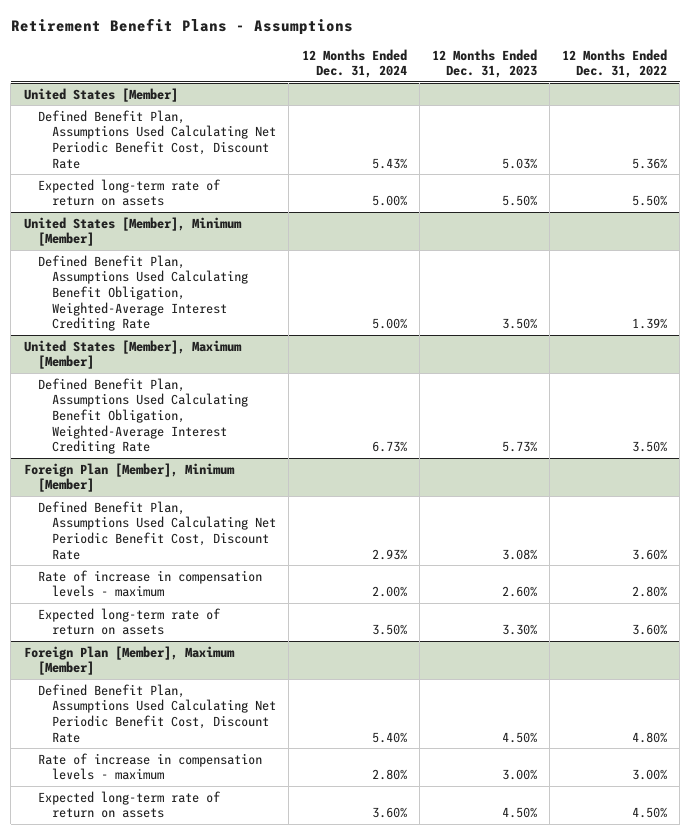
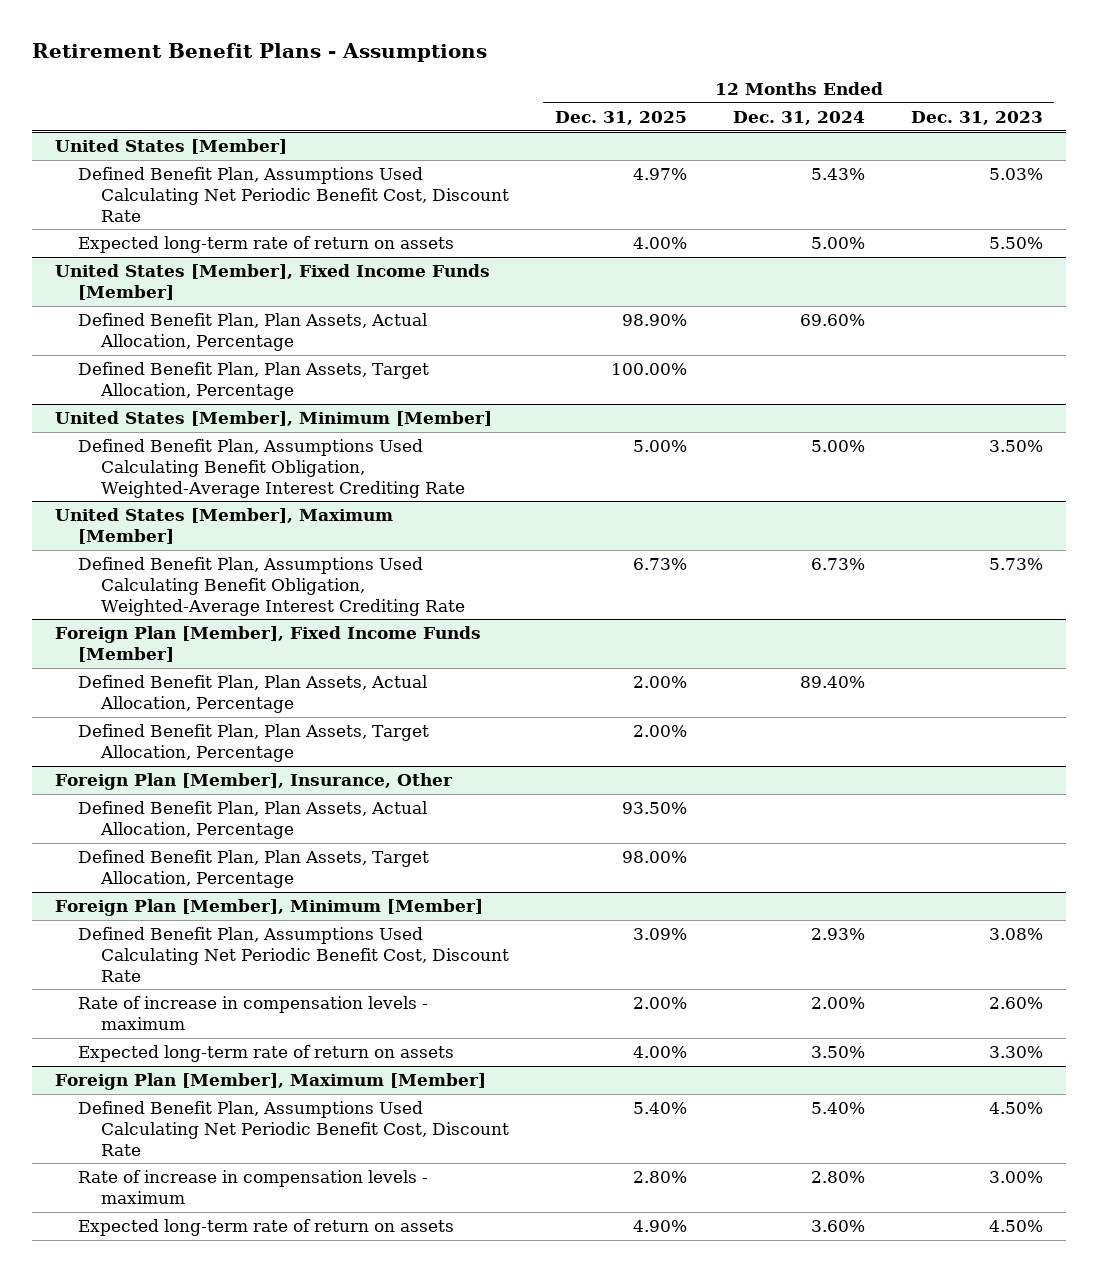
- | 12 Months Ended Dec. 31, 2024 | 12 Months Ended Dec. 31, 2023 | 12 Months Ended Dec. 31, 2022
+ | 12 Months Ended Dec. 31, 2025 | 12 Months Ended Dec. 31, 2024 | 12 Months Ended Dec. 31, 2023
+ United States [Member], Fixed Income Funds [Member]
+ Defined Benefit Plan, Plan Assets, Actual Allocation, Percentage | 98.90% | 69.60% |
+ Defined Benefit Plan, Plan Assets, Target Allocation, Percentage | 100.00% | |
+ Foreign Plan [Member], Fixed Income Funds [Member]
+ Defined Benefit Plan, Plan Assets, Actual Allocation, Percentage | 2.00% | 89.40% |
+ Defined Benefit Plan, Plan Assets, Target Allocation, Percentage | 2.00% | |
+ Foreign Plan [Member], Insurance, Other
+ Defined Benefit Plan, Plan Assets, Actual Allocation, Percentage | 93.50% | |
+ Defined Benefit Plan, Plan Assets, Target Allocation, Percentage | 98.00% | |

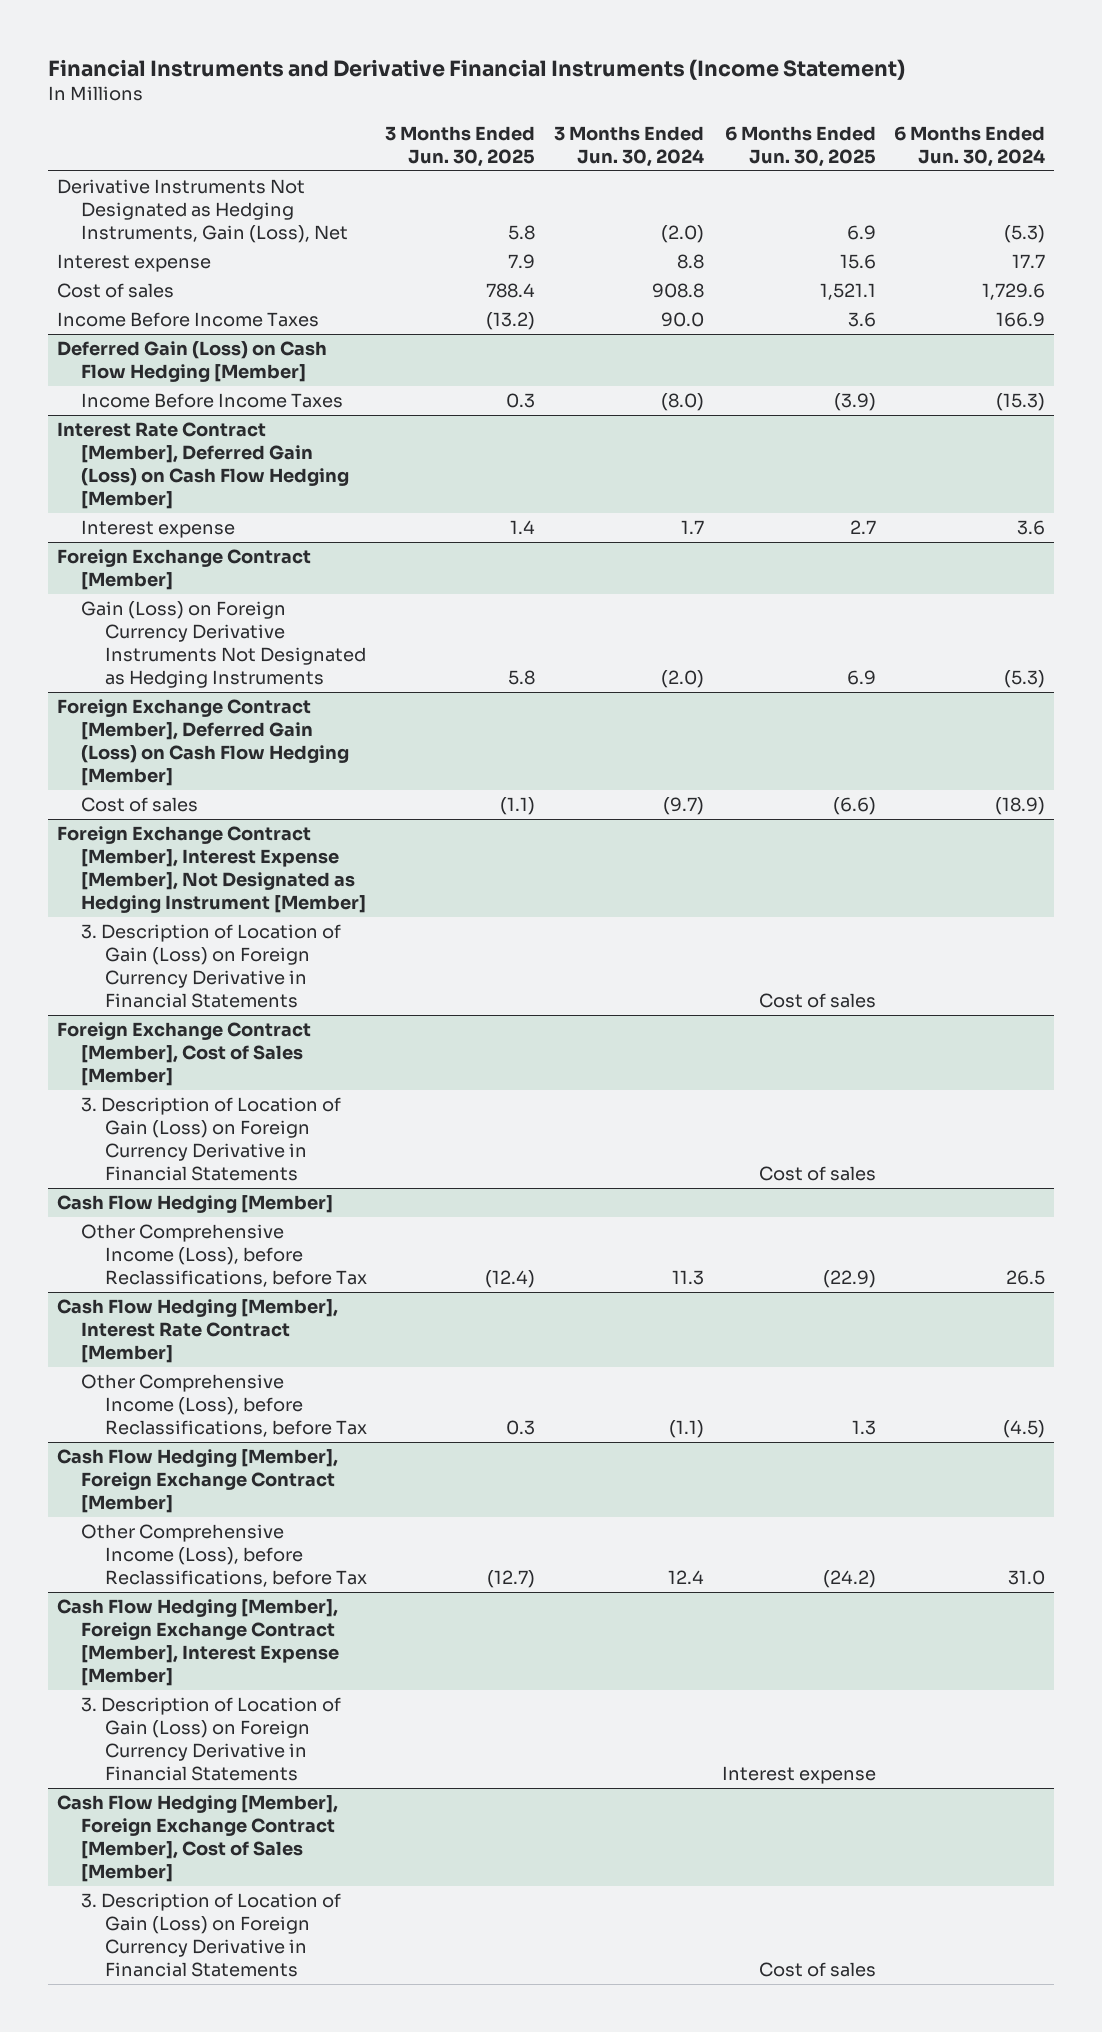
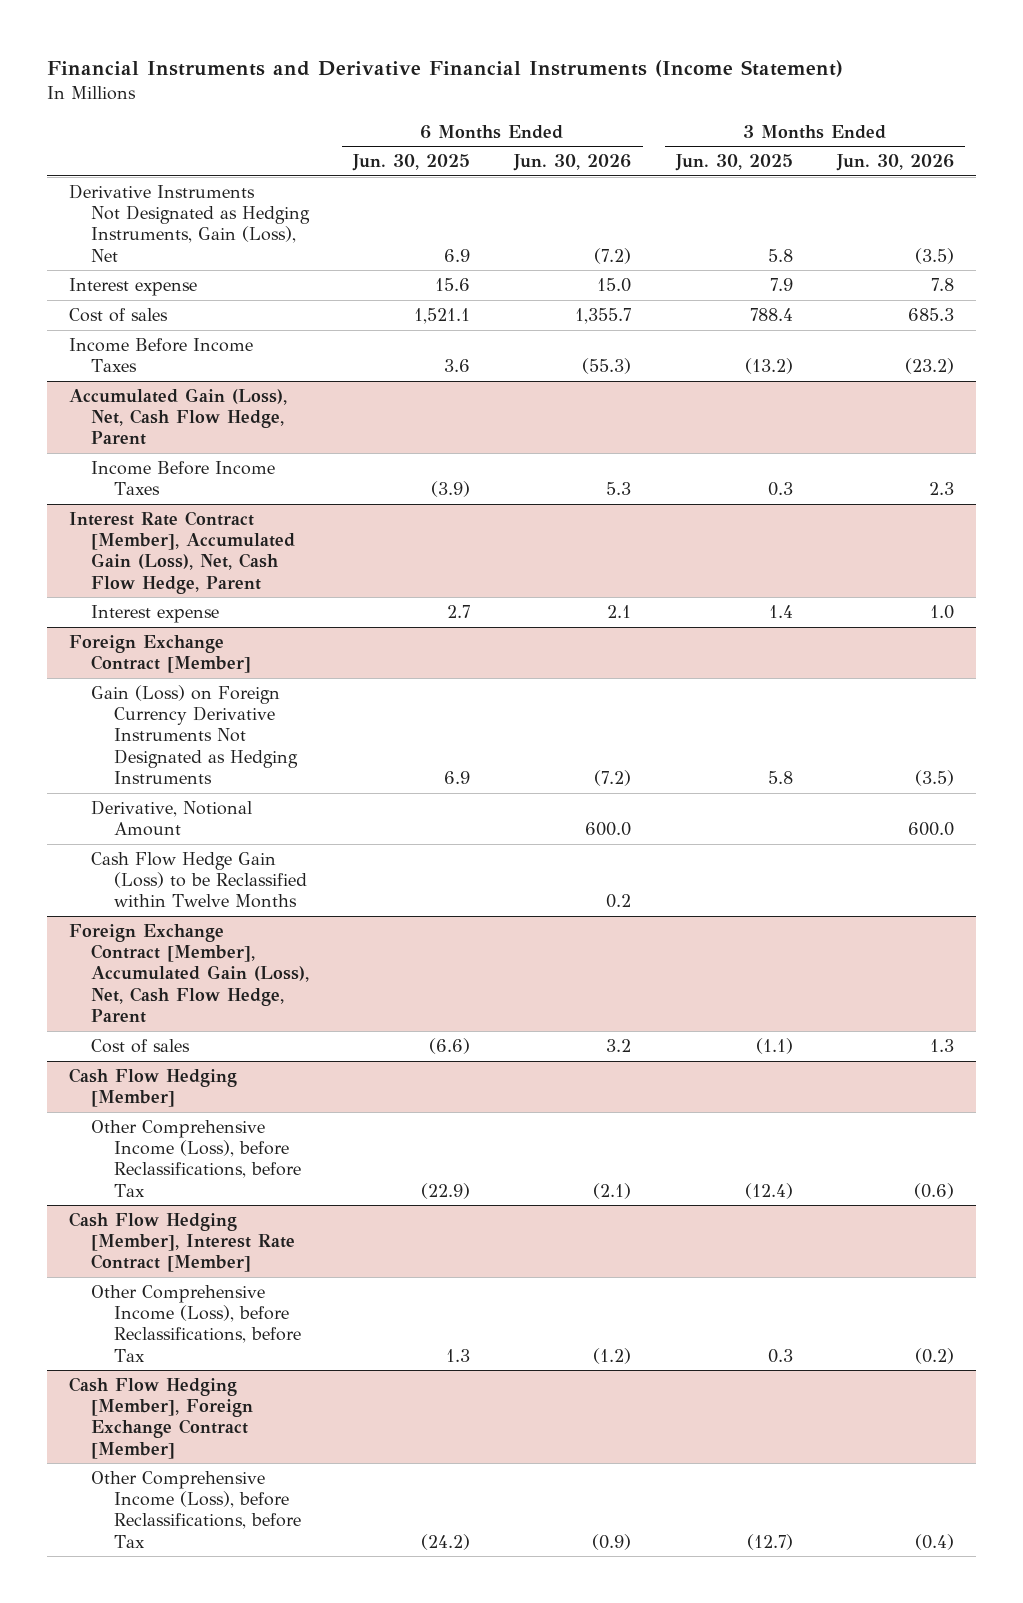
- | 3 Months Ended Jun. 30, 2025 | 3 Months Ended Jun. 30, 2024 | 6 Months Ended Jun. 30, 2025 | 6 Months Ended Jun. 30, 2024
+ | 6 Months Ended Jun. 30, 2025 | 6 Months Ended Jun. 30, 2026 | 3 Months Ended Jun. 30, 2025 | 3 Months Ended Jun. 30, 2026
- Deferred Gain (Loss) on Cash Flow Hedging [Member]
+ Accumulated Gain (Loss), Net, Cash Flow Hedge, Parent
- Interest Rate Contract [Member], Deferred Gain (Loss) on Cash Flow Hedging [Member]
+ Interest Rate Contract [Member], Accumulated Gain (Loss), Net, Cash Flow Hedge, Parent
- Foreign Exchange Contract [Member], Deferred Gain (Loss) on Cash Flow Hedging [Member]
@ Foreign Exchange Contract [Member]
+ Derivative, Notional Amount | | 600.0 | | 600.0
+ Cash Flow Hedge Gain (Loss) to be Reclassified within Twelve Months | | 0.2 | |
+ Foreign Exchange Contract [Member], Accumulated Gain (Loss), Net, Cash Flow Hedge, Parent
- Foreign Exchange Contract [Member], Interest Expense [Member], Not Designated as Hedging Instrument [Member]
- 3. Description of Location of Gain (Loss) on Foreign Currency Derivative in Financial Statements | | | Cost of sales |
- Foreign Exchange Contract [Member], Cost of Sales [Member]
- 3. Description of Location of Gain (Loss) on Foreign Currency Derivative in Financial Statements | | | Cost of sales |
- Cash Flow Hedging [Member], Foreign Exchange Contract [Member], Interest Expense [Member]
- 3. Description of Location of Gain (Loss) on Foreign Currency Derivative in Financial Statements | | | Interest expense |
- Cash Flow Hedging [Member], Foreign Exchange Contract [Member], Cost of Sales [Member]
- 3. Description of Location of Gain (Loss) on Foreign Currency Derivative in Financial Statements | | | Cost of sales |

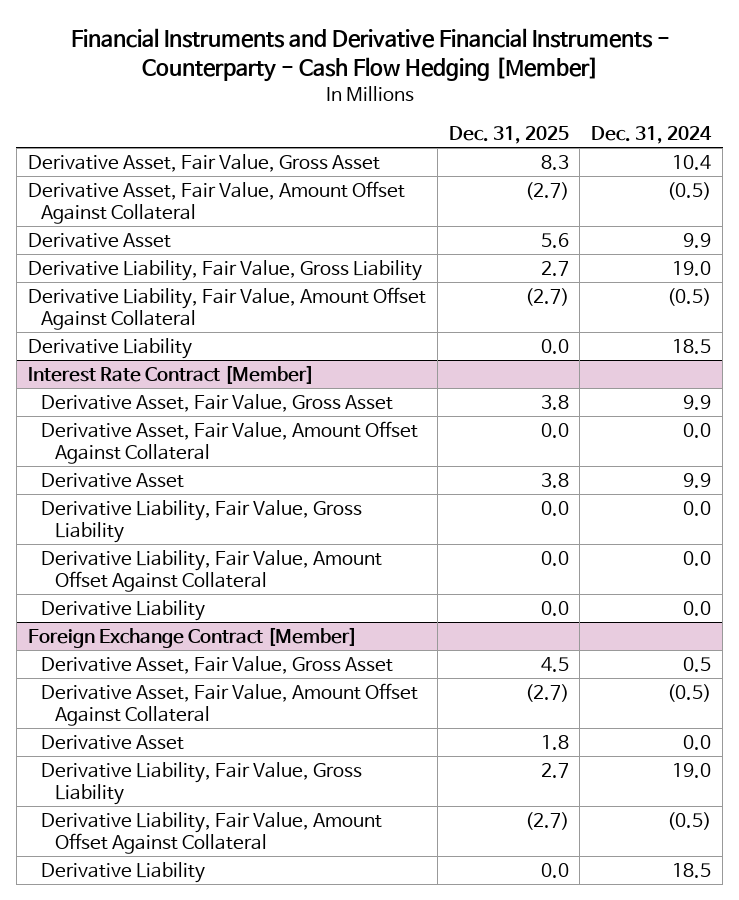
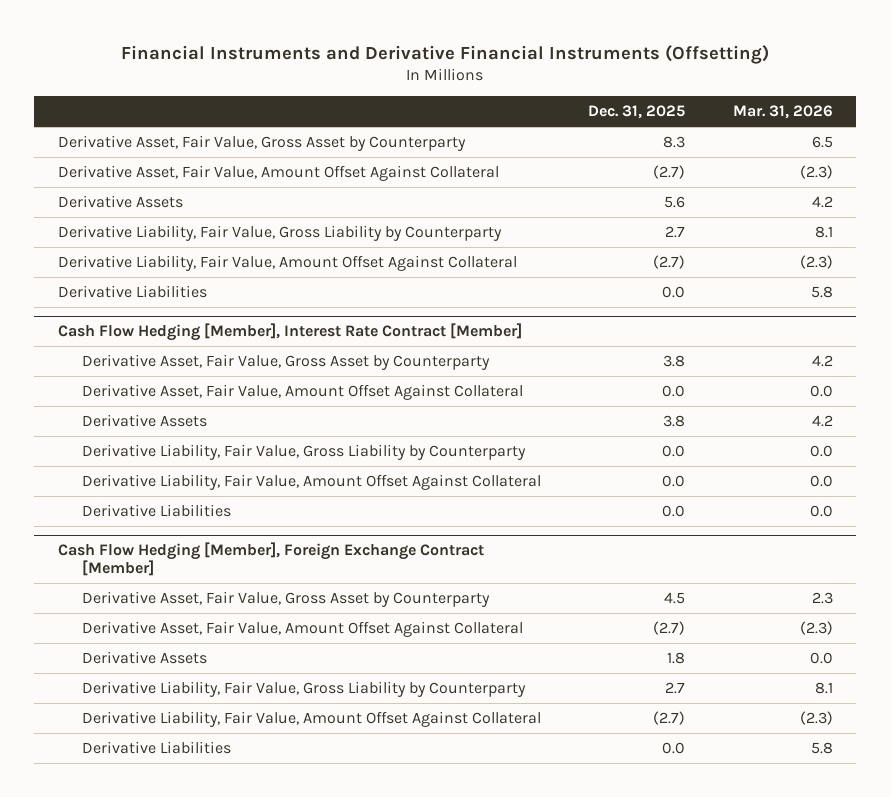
- Financial Instruments and Derivative Financial Instruments - Counterparty - Cash Flow Hedging [Member]
+ Financial Instruments and Derivative Financial Instruments (Offsetting)
- | Dec. 31, 2025 | Dec. 31, 2024
+ | Dec. 31, 2025 | Mar. 31, 2026
- Derivative Asset, Fair Value, Gross Asset | 8.3 | 10.4
+ Derivative Asset, Fair Value, Gross Asset by Counterparty | 8.3 | 6.5
- Derivative Asset | 5.6 | 9.9
- Derivative Liability, Fair Value, Gross Liability | 2.7 | 19.0
+ Derivative Assets | 5.6 | 4.2
+ Derivative Liability, Fair Value, Gross Liability by Counterparty | 2.7 | 8.1
- Derivative Liability | 0.0 | 18.5
- Interest Rate Contract [Member]
- Derivative Asset, Fair Value, Gross Asset | 3.8 | 9.9
+ Derivative Liabilities | 0.0 | 5.8
+ Cash Flow Hedging [Member], Interest Rate Contract [Member]
+ Derivative Asset, Fair Value, Gross Asset by Counterparty | 3.8 | 4.2
- Derivative Asset | 3.8 | 9.9
- Derivative Liability, Fair Value, Gross Liability | 0.0 | 0.0
+ Derivative Assets | 3.8 | 4.2
+ Derivative Liability, Fair Value, Gross Liability by Counterparty | 0.0 | 0.0
- Derivative Liability | 0.0 | 0.0
- Foreign Exchange Contract [Member]
- Derivative Asset, Fair Value, Gross Asset | 4.5 | 0.5
+ Derivative Liabilities | 0.0 | 0.0
+ Cash Flow Hedging [Member], Foreign Exchange Contract [Member]
+ Derivative Asset, Fair Value, Gross Asset by Counterparty | 4.5 | 2.3
- Derivative Asset | 1.8 | 0.0
- Derivative Liability, Fair Value, Gross Liability | 2.7 | 19.0
+ Derivative Assets | 1.8 | 0.0
+ Derivative Liability, Fair Value, Gross Liability by Counterparty | 2.7 | 8.1
- Derivative Liability | 0.0 | 18.5
+ Derivative Liabilities | 0.0 | 5.8

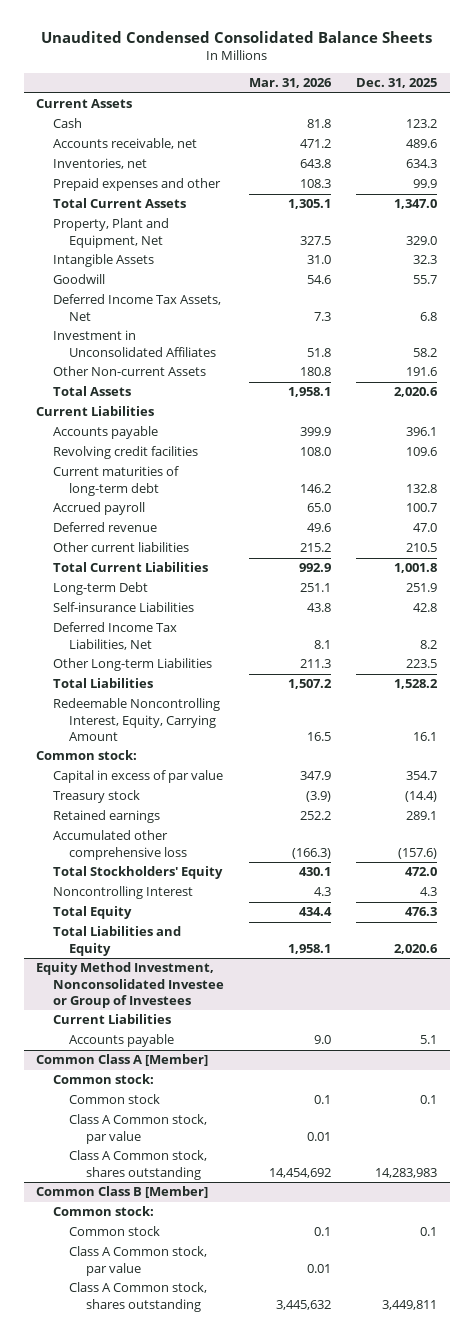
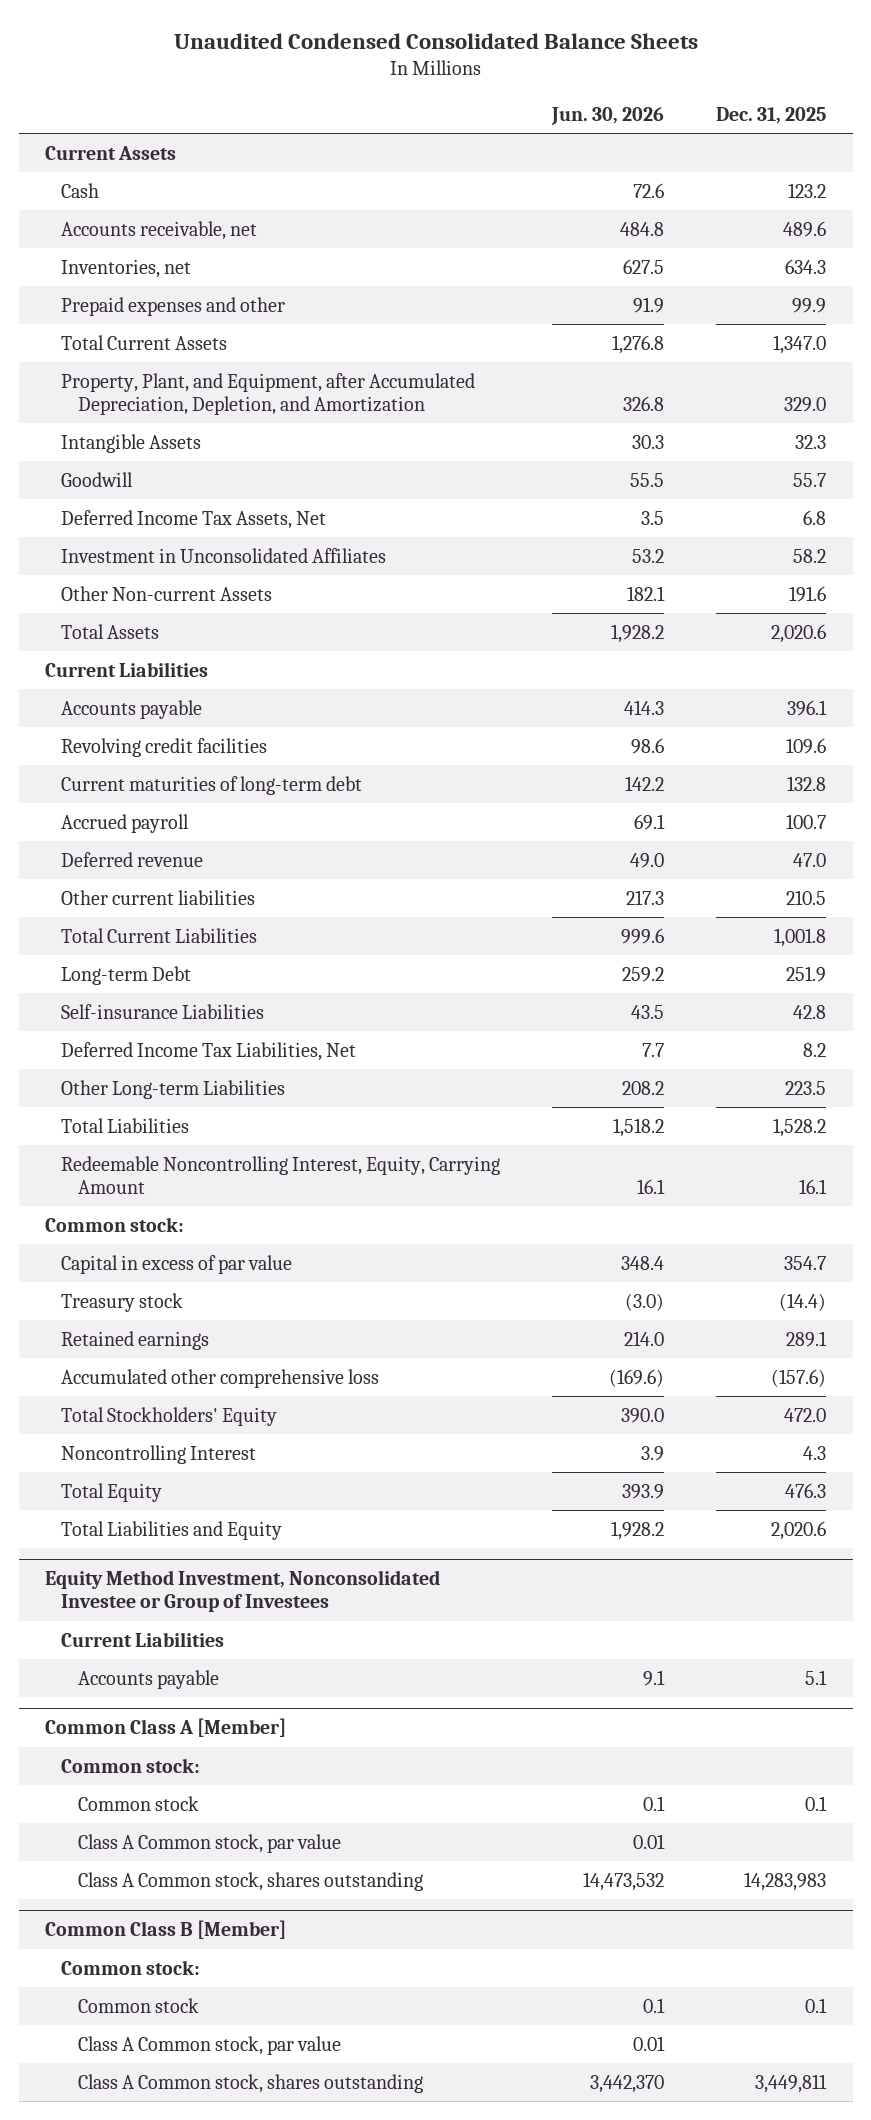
- | Mar. 31, 2026 | Dec. 31, 2025
+ | Jun. 30, 2026 | Dec. 31, 2025
- Property, Plant and Equipment, Net | 327.5 | 329.0
+ Property, Plant, and Equipment, after Accumulated Depreciation, Depletion, and Amortization | 326.8 | 329.0

